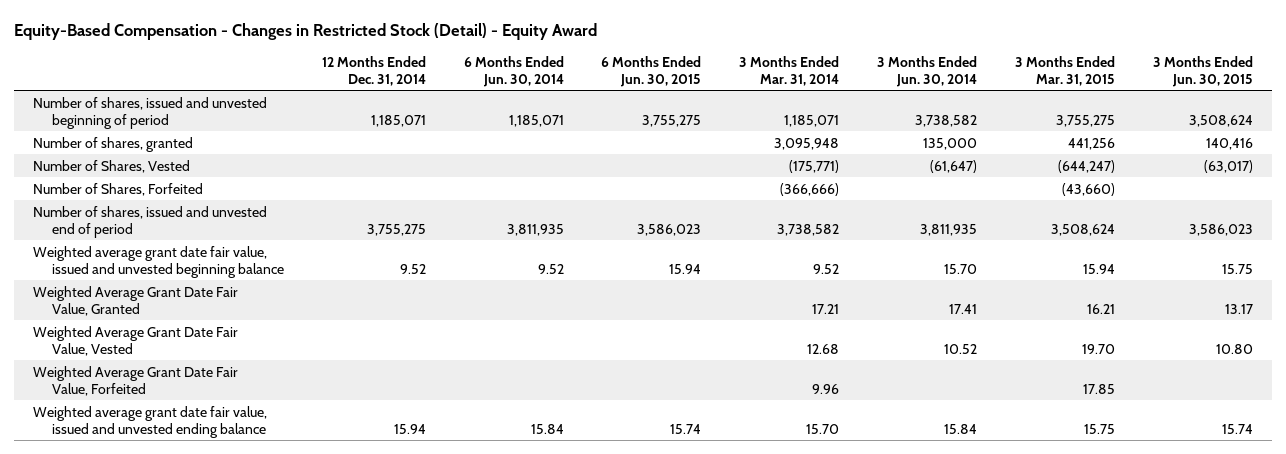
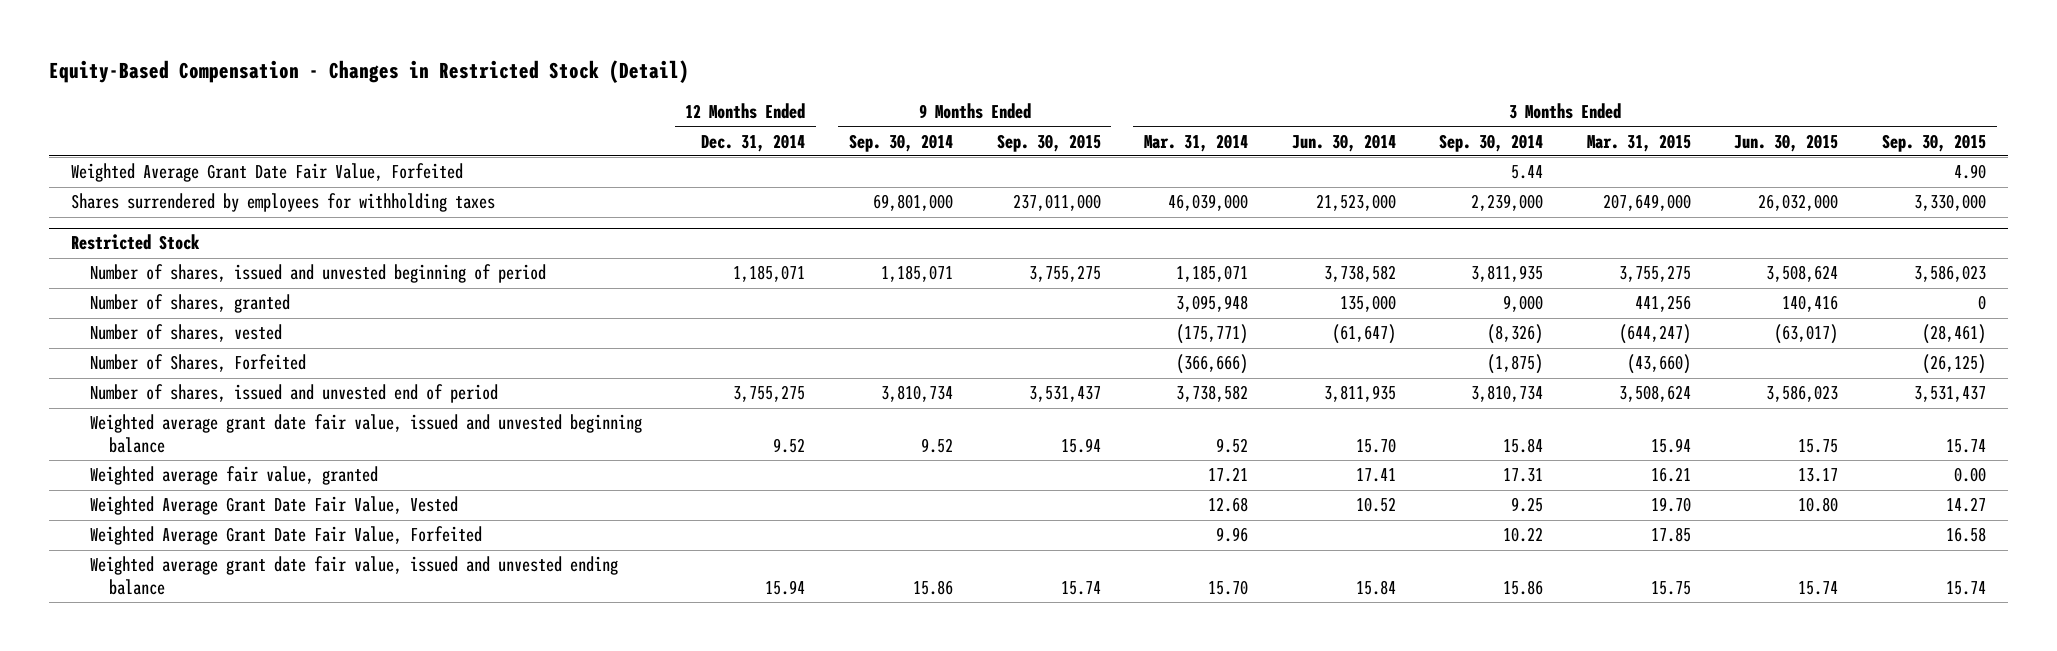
- Equity-Based Compensation - Changes in Restricted Stock (Detail) - Equity Award
+ Equity-Based Compensation - Changes in Restricted Stock (Detail)
- | 12 Months Ended Dec. 31, 2014 | 6 Months Ended Jun. 30, 2014 | 6 Months Ended Jun. 30, 2015 | 3 Months Ended Mar. 31, 2014 | 3 Months Ended Jun. 30, 2014 | 3 Months Ended Mar. 31, 2015 | 3 Months Ended Jun. 30, 2015
+ | 12 Months Ended Dec. 31, 2014 | 9 Months Ended Sep. 30, 2014 | 9 Months Ended Sep. 30, 2015 | 3 Months Ended Mar. 31, 2014 | 3 Months Ended Jun. 30, 2014 | 3 Months Ended Sep. 30, 2014 | 3 Months Ended Mar. 31, 2015 | 3 Months Ended Jun. 30, 2015 | 3 Months Ended Sep. 30, 2015
+ Weighted Average Grant Date Fair Value, Forfeited | | | | | | 5.44 | | | 4.90
+ Shares surrendered by employees for withholding taxes | | 69,801,000 | 237,011,000 | 46,039,000 | 21,523,000 | 2,239,000 | 207,649,000 | 26,032,000 | 3,330,000
+ Restricted Stock
- Number of Shares, Vested | | | | (175,771) | (61,647) | (644,247) | (63,017)
+ Number of shares, vested | | | | (175,771) | (61,647) | (8,326) | (644,247) | (63,017) | (28,461)
- Weighted Average Grant Date Fair Value, Granted | | | | 17.21 | 17.41 | 16.21 | 13.17
+ Weighted average fair value, granted | | | | 17.21 | 17.41 | 17.31 | 16.21 | 13.17 | 0.00

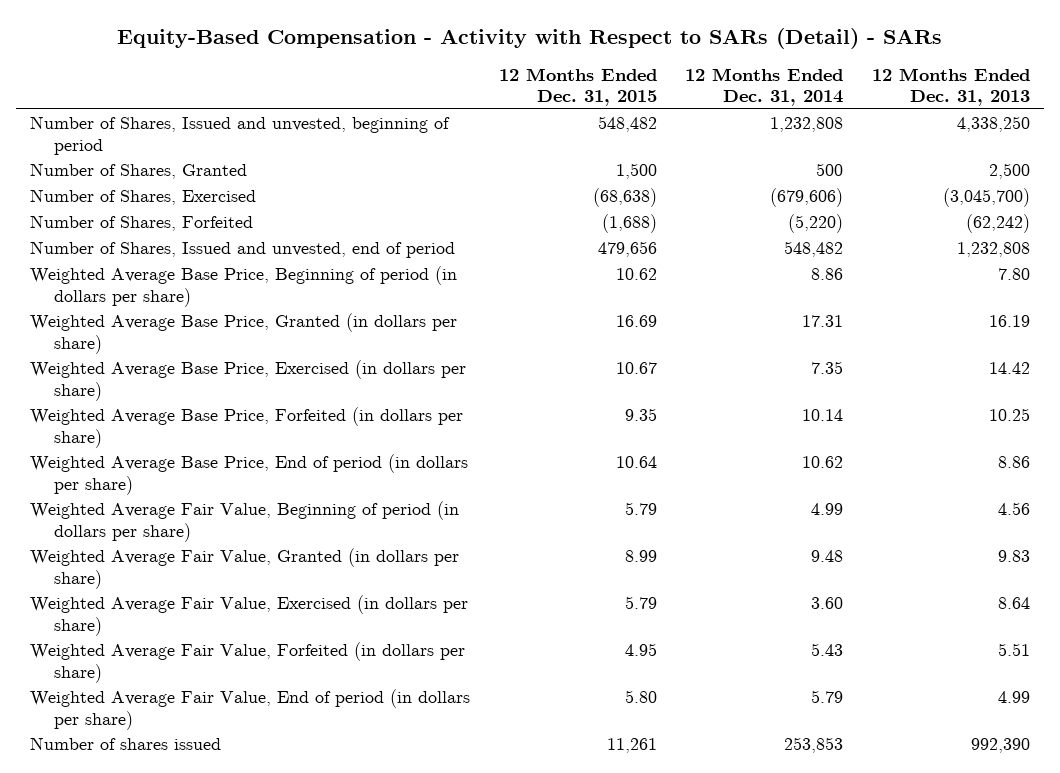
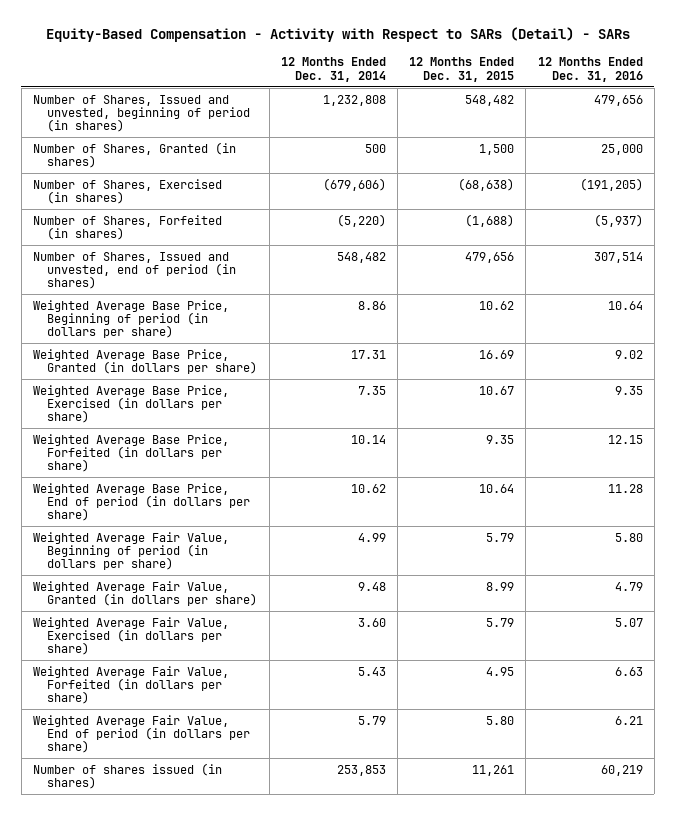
- | 12 Months Ended Dec. 31, 2015 | 12 Months Ended Dec. 31, 2014 | 12 Months Ended Dec. 31, 2013
+ | 12 Months Ended Dec. 31, 2014 | 12 Months Ended Dec. 31, 2015 | 12 Months Ended Dec. 31, 2016
- Number of Shares, Issued and unvested, beginning of period | 548,482 | 1,232,808 | 4,338,250
- Number of Shares, Granted | 1,500 | 500 | 2,500
- Number of Shares, Exercised | (68,638) | (679,606) | (3,045,700)
- Number of Shares, Forfeited | (1,688) | (5,220) | (62,242)
- Number of Shares, Issued and unvested, end of period | 479,656 | 548,482 | 1,232,808
+ Number of Shares, Issued and unvested, beginning of period (in shares) | 1,232,808 | 548,482 | 479,656
+ Number of Shares, Granted (in shares) | 500 | 1,500 | 25,000
+ Number of Shares, Exercised (in shares) | (679,606) | (68,638) | (191,205)
+ Number of Shares, Forfeited (in shares) | (5,220) | (1,688) | (5,937)
+ Number of Shares, Issued and unvested, end of period (in shares) | 548,482 | 479,656 | 307,514
- Number of shares issued | 11,261 | 253,853 | 992,390
+ Number of shares issued (in shares) | 253,853 | 11,261 | 60,219

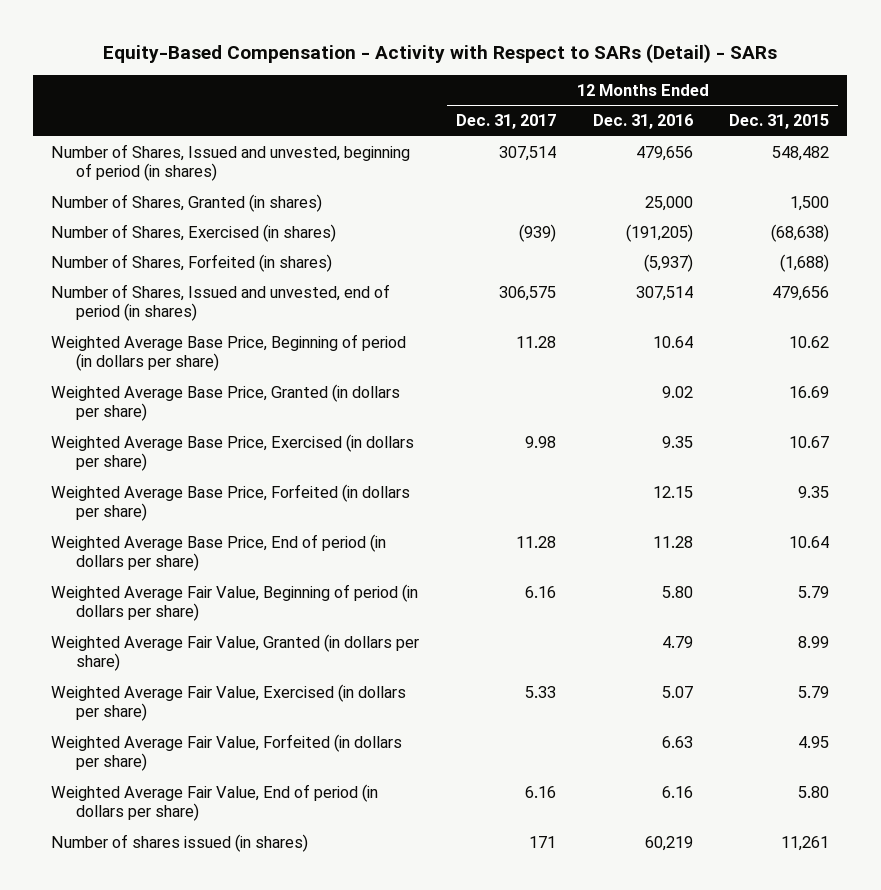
- | 12 Months Ended Dec. 31, 2014 | 12 Months Ended Dec. 31, 2015 | 12 Months Ended Dec. 31, 2016
+ | 12 Months Ended Dec. 31, 2017 | 12 Months Ended Dec. 31, 2016 | 12 Months Ended Dec. 31, 2015
- Weighted Average Fair Value, End of period (in dollars per share) | 5.79 | 5.80 | 6.21
+ Weighted Average Fair Value, End of period (in dollars per share) | 6.16 | 6.16 | 5.80

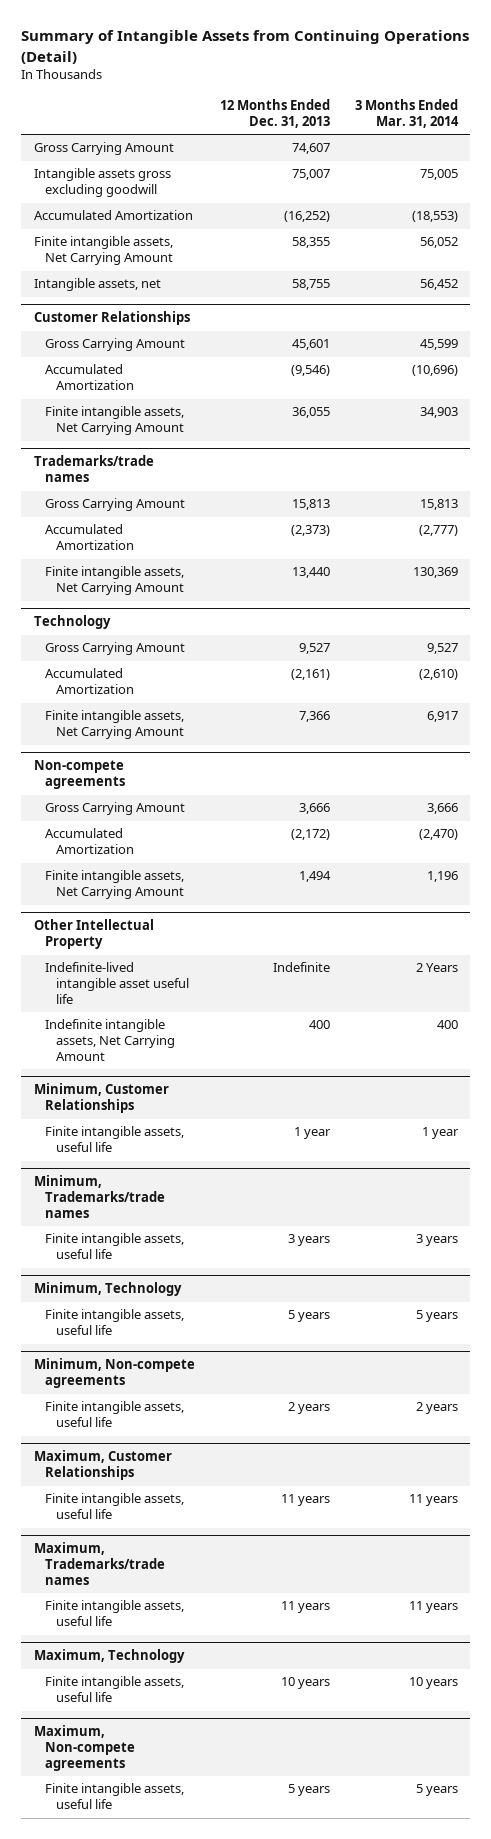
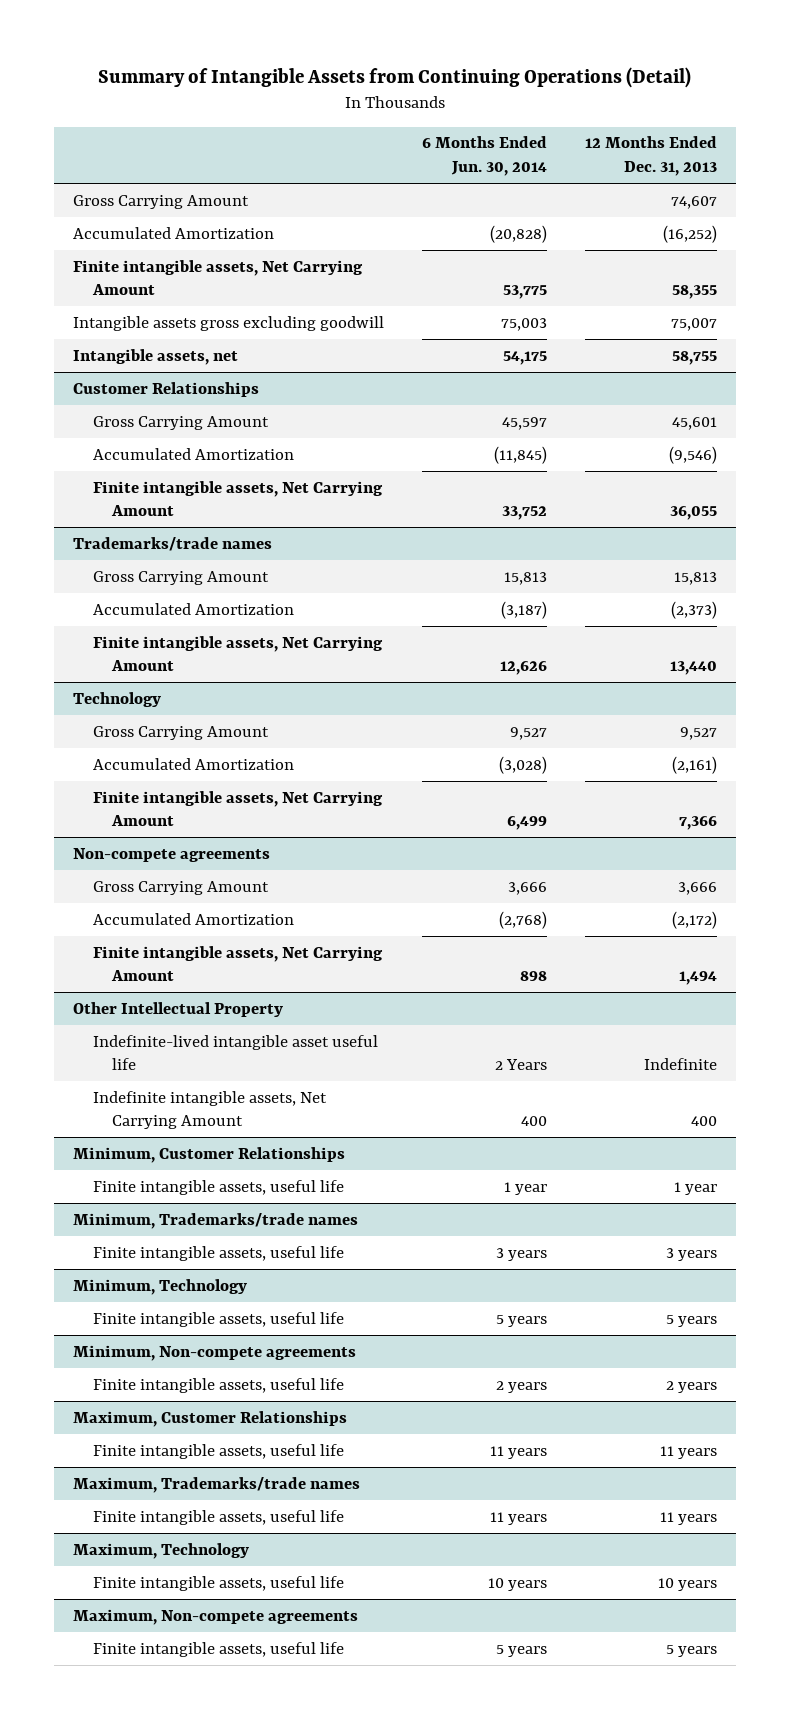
- | 12 Months Ended Dec. 31, 2013 | 3 Months Ended Mar. 31, 2014
+ | 6 Months Ended Jun. 30, 2014 | 12 Months Ended Dec. 31, 2013
moved down: Intangible assets gross excluding goodwill | 75,003 | 75,007

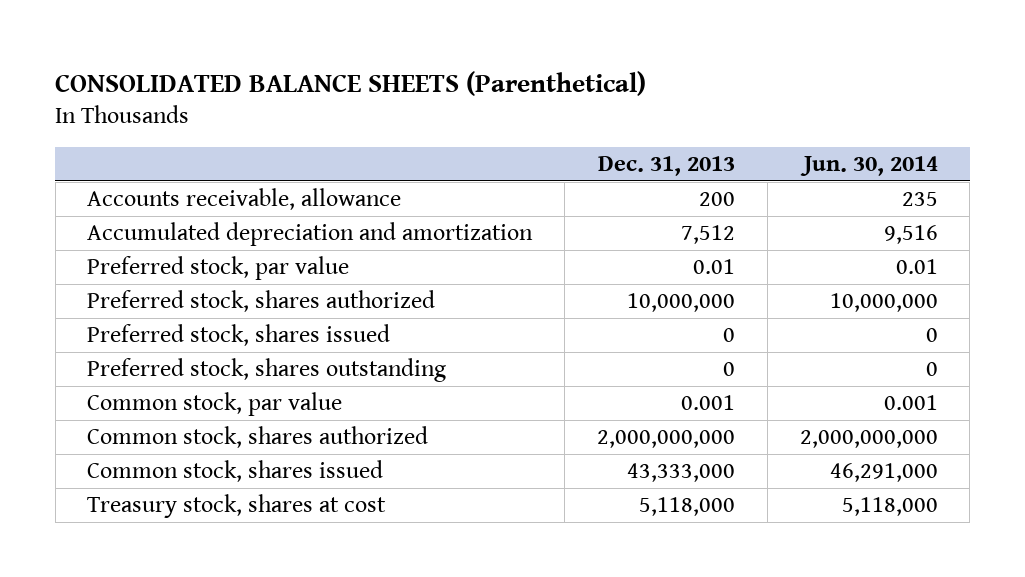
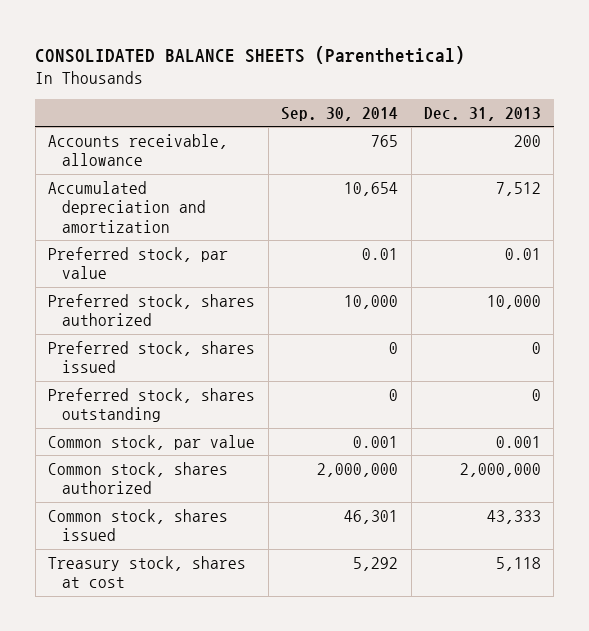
- | Dec. 31, 2013 | Jun. 30, 2014
+ | Sep. 30, 2014 | Dec. 31, 2013
- Preferred stock, shares authorized | 10,000,000 | 10,000,000
+ Preferred stock, shares authorized | 10,000 | 10,000
- Common stock, shares authorized | 2,000,000,000 | 2,000,000,000
- Common stock, shares issued | 43,333,000 | 46,291,000
- Treasury stock, shares at cost | 5,118,000 | 5,118,000
+ Common stock, shares authorized | 2,000,000 | 2,000,000
+ Common stock, shares issued | 46,301 | 43,333
+ Treasury stock, shares at cost | 5,292 | 5,118

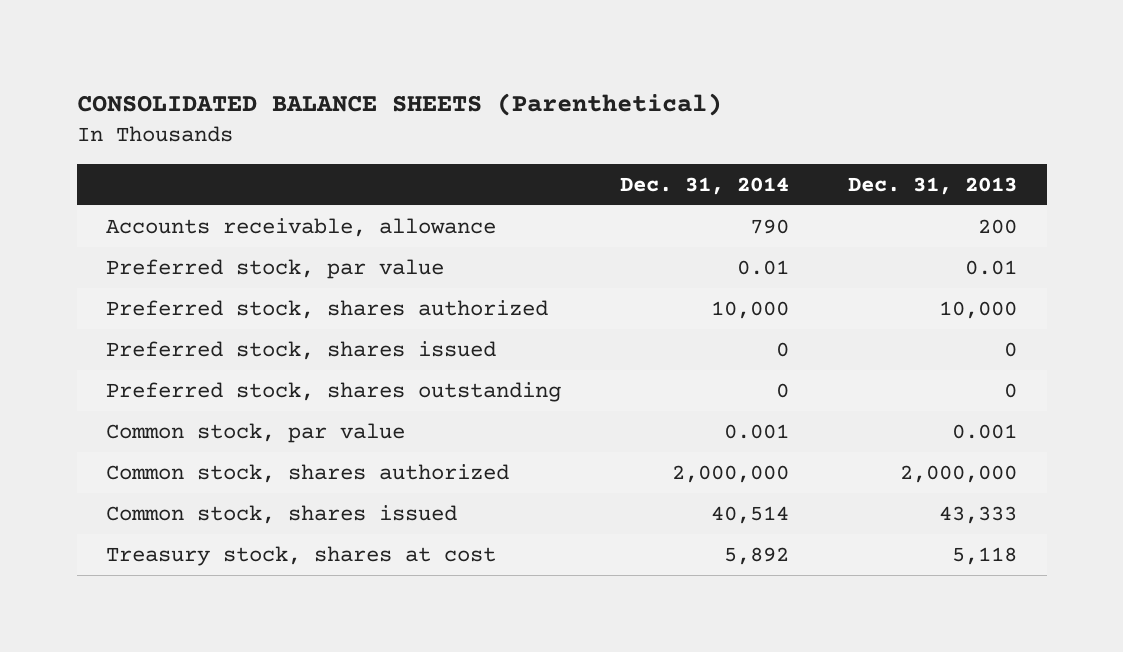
- | Sep. 30, 2014 | Dec. 31, 2013
+ | Dec. 31, 2014 | Dec. 31, 2013
- Accumulated depreciation and amortization | 10,654 | 7,512

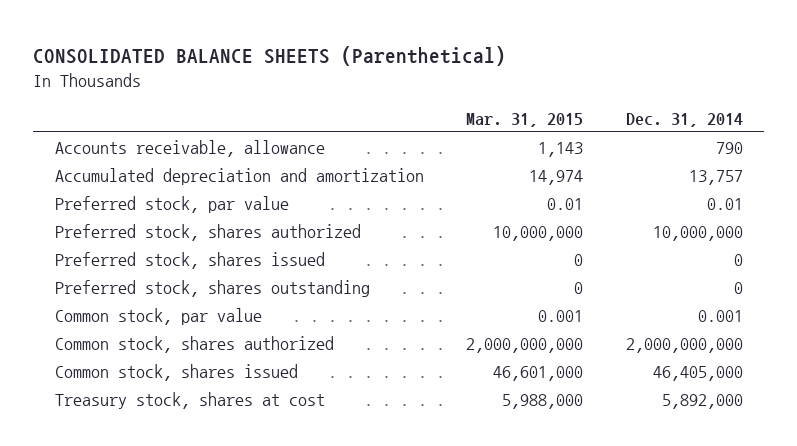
- | Dec. 31, 2014 | Dec. 31, 2013
+ | Mar. 31, 2015 | Dec. 31, 2014
+ Accumulated depreciation and amortization | 14,974 | 13,757
- Preferred stock, shares authorized | 10,000 | 10,000
+ Preferred stock, shares authorized | 10,000,000 | 10,000,000
- Common stock, shares authorized | 2,000,000 | 2,000,000
- Common stock, shares issued | 40,514 | 43,333
- Treasury stock, shares at cost | 5,892 | 5,118
+ Common stock, shares authorized | 2,000,000,000 | 2,000,000,000
+ Common stock, shares issued | 46,601,000 | 46,405,000
+ Treasury stock, shares at cost | 5,988,000 | 5,892,000

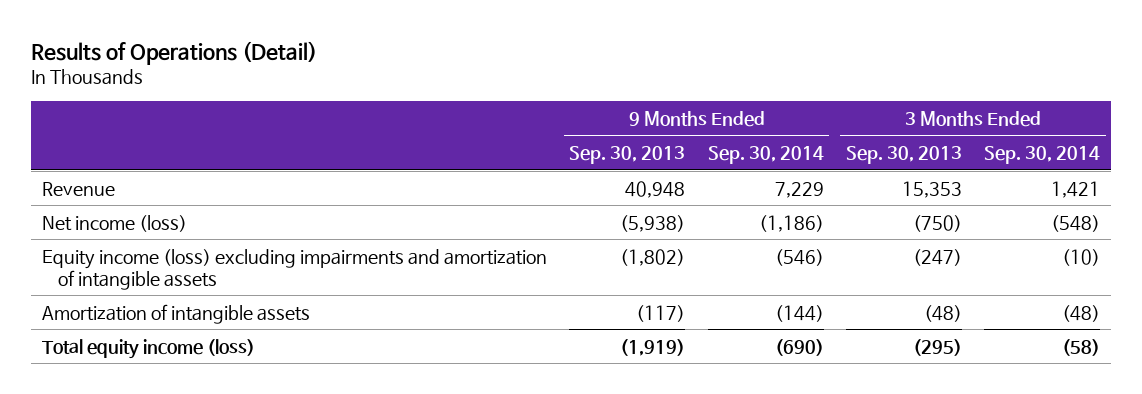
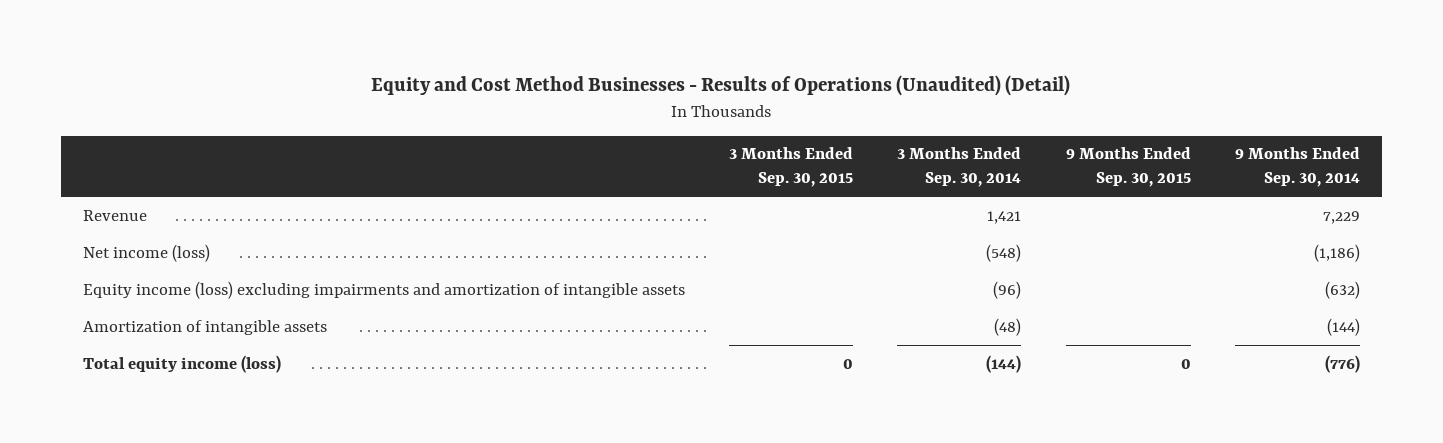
- Results of Operations (Detail)
+ Equity and Cost Method Businesses - Results of Operations (Unaudited) (Detail)
- | 9 Months Ended Sep. 30, 2013 | 9 Months Ended Sep. 30, 2014 | 3 Months Ended Sep. 30, 2013 | 3 Months Ended Sep. 30, 2014
+ | 3 Months Ended Sep. 30, 2015 | 3 Months Ended Sep. 30, 2014 | 9 Months Ended Sep. 30, 2015 | 9 Months Ended Sep. 30, 2014
- Equity income (loss) excluding impairments and amortization of intangible assets | (1,802) | (546) | (247) | (10)
+ Equity income (loss) excluding impairments and amortization of intangible assets | | (96) | | (632)
- Total equity income (loss) | (1,919) | (690) | (295) | (58)
+ Total equity income (loss) | 0 | (144) | 0 | (776)

